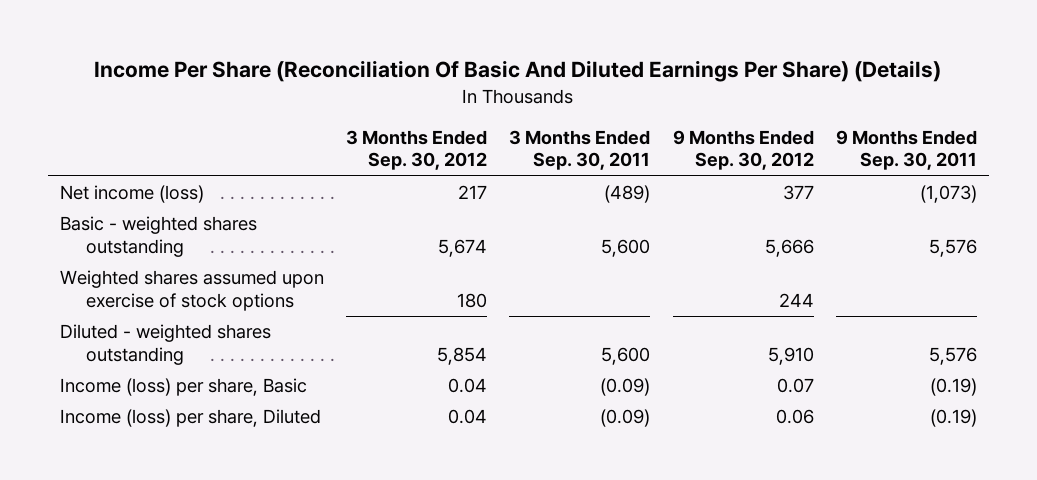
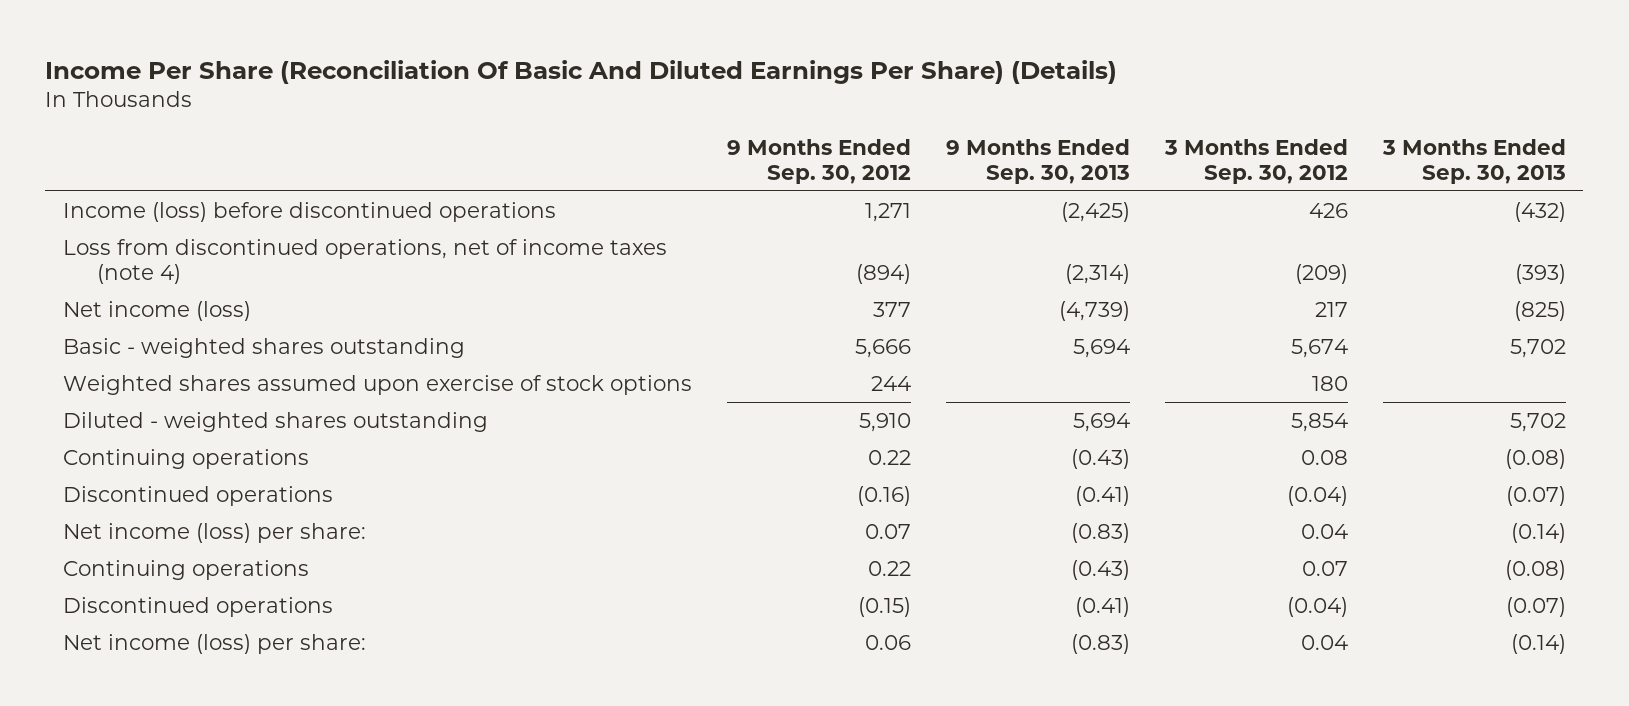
- | 3 Months Ended Sep. 30, 2012 | 3 Months Ended Sep. 30, 2011 | 9 Months Ended Sep. 30, 2012 | 9 Months Ended Sep. 30, 2011
+ | 9 Months Ended Sep. 30, 2012 | 9 Months Ended Sep. 30, 2013 | 3 Months Ended Sep. 30, 2012 | 3 Months Ended Sep. 30, 2013
+ Income (loss) before discontinued operations | 1,271 | (2,425) | 426 | (432)
+ Loss from discontinued operations, net of income taxes (note 4) | (894) | (2,314) | (209) | (393)
- Income (loss) per share, Basic | 0.04 | (0.09) | 0.07 | (0.19)
- Income (loss) per share, Diluted | 0.04 | (0.09) | 0.06 | (0.19)
+ Continuing operations | 0.22 | (0.43) | 0.08 | (0.08)
+ Discontinued operations | (0.16) | (0.41) | (0.04) | (0.07)
+ Net income (loss) per share: | 0.07 | (0.83) | 0.04 | (0.14)
+ Continuing operations | 0.22 | (0.43) | 0.07 | (0.08)
+ Discontinued operations | (0.15) | (0.41) | (0.04) | (0.07)
+ Net income (loss) per share: | 0.06 | (0.83) | 0.04 | (0.14)

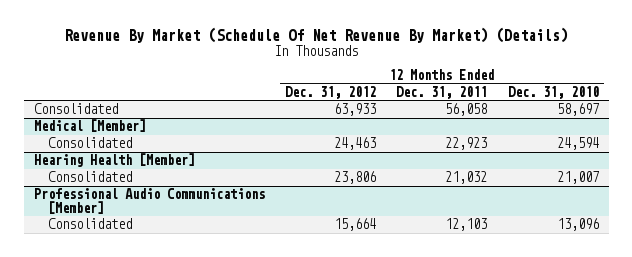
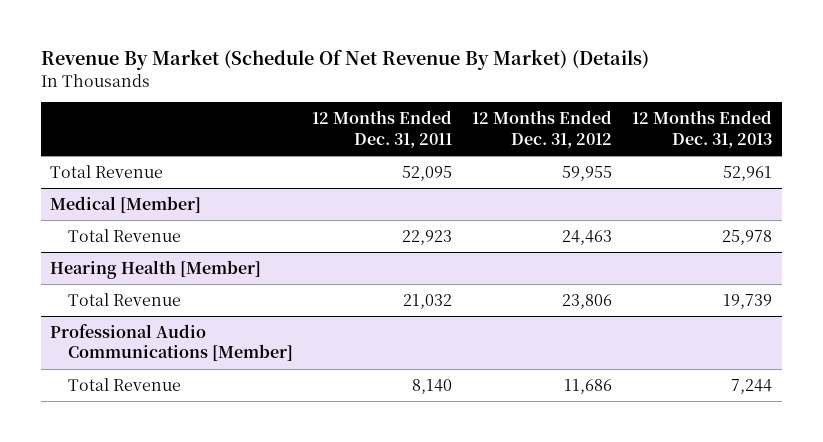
- | 12 Months Ended Dec. 31, 2012 | 12 Months Ended Dec. 31, 2011 | 12 Months Ended Dec. 31, 2010
+ | 12 Months Ended Dec. 31, 2011 | 12 Months Ended Dec. 31, 2012 | 12 Months Ended Dec. 31, 2013
- Consolidated | 63,933 | 56,058 | 58,697
+ Total Revenue | 52,095 | 59,955 | 52,961
@ Medical [Member]
- Consolidated | 24,463 | 22,923 | 24,594
+ Total Revenue | 22,923 | 24,463 | 25,978
@ Hearing Health [Member]
- Consolidated | 23,806 | 21,032 | 21,007
+ Total Revenue | 21,032 | 23,806 | 19,739
@ Professional Audio Communications [Member]
- Consolidated | 15,664 | 12,103 | 13,096
+ Total Revenue | 8,140 | 11,686 | 7,244

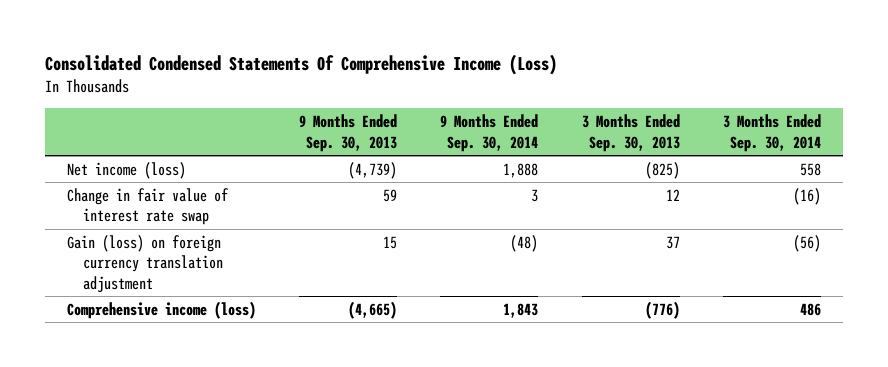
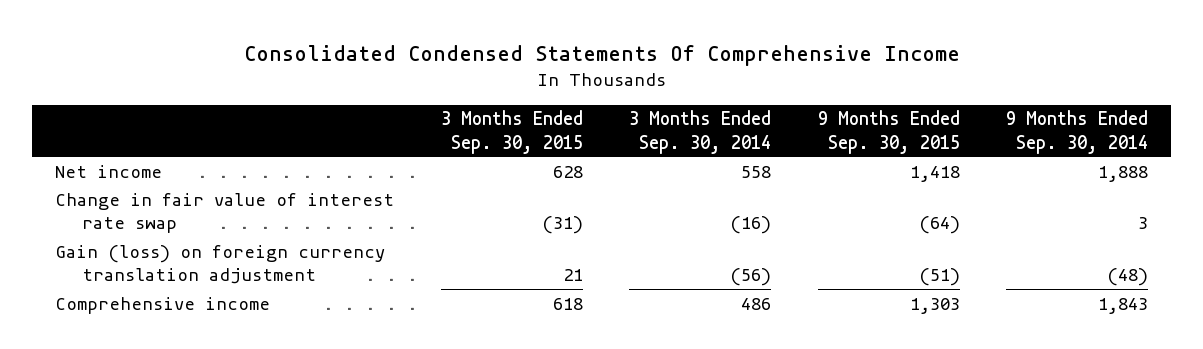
- Consolidated Condensed Statements Of Comprehensive Income (Loss)
+ Consolidated Condensed Statements Of Comprehensive Income
- | 9 Months Ended Sep. 30, 2013 | 9 Months Ended Sep. 30, 2014 | 3 Months Ended Sep. 30, 2013 | 3 Months Ended Sep. 30, 2014
+ | 3 Months Ended Sep. 30, 2015 | 3 Months Ended Sep. 30, 2014 | 9 Months Ended Sep. 30, 2015 | 9 Months Ended Sep. 30, 2014
- Net income (loss) | (4,739) | 1,888 | (825) | 558
+ Net income | 628 | 558 | 1,418 | 1,888
- Comprehensive income (loss) | (4,665) | 1,843 | (776) | 486
+ Comprehensive income | 618 | 486 | 1,303 | 1,843

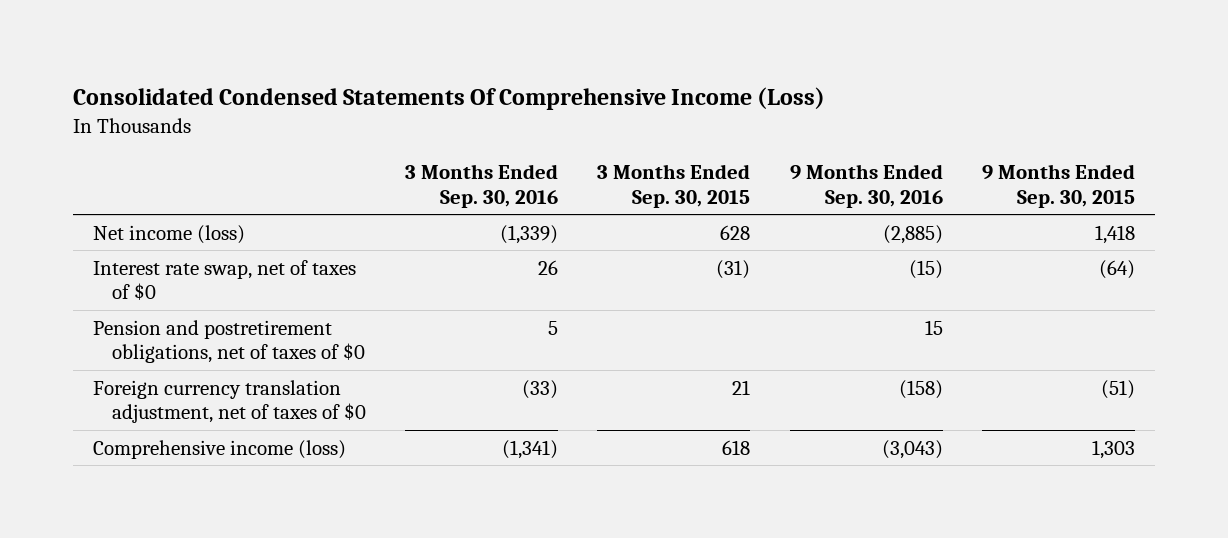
- Consolidated Condensed Statements Of Comprehensive Income
+ Consolidated Condensed Statements Of Comprehensive Income (Loss)
- | 3 Months Ended Sep. 30, 2015 | 3 Months Ended Sep. 30, 2014 | 9 Months Ended Sep. 30, 2015 | 9 Months Ended Sep. 30, 2014
+ | 3 Months Ended Sep. 30, 2016 | 3 Months Ended Sep. 30, 2015 | 9 Months Ended Sep. 30, 2016 | 9 Months Ended Sep. 30, 2015
- Net income | 628 | 558 | 1,418 | 1,888
- Change in fair value of interest rate swap | (31) | (16) | (64) | 3
- Gain (loss) on foreign currency translation adjustment | 21 | (56) | (51) | (48)
- Comprehensive income | 618 | 486 | 1,303 | 1,843
+ Net income (loss) | (1,339) | 628 | (2,885) | 1,418
+ Interest rate swap, net of taxes of $0 | 26 | (31) | (15) | (64)
+ Pension and postretirement obligations, net of taxes of $0 | 5 | | 15 |
+ Foreign currency translation adjustment, net of taxes of $0 | (33) | 21 | (158) | (51)
+ Comprehensive income (loss) | (1,341) | 618 | (3,043) | 1,303

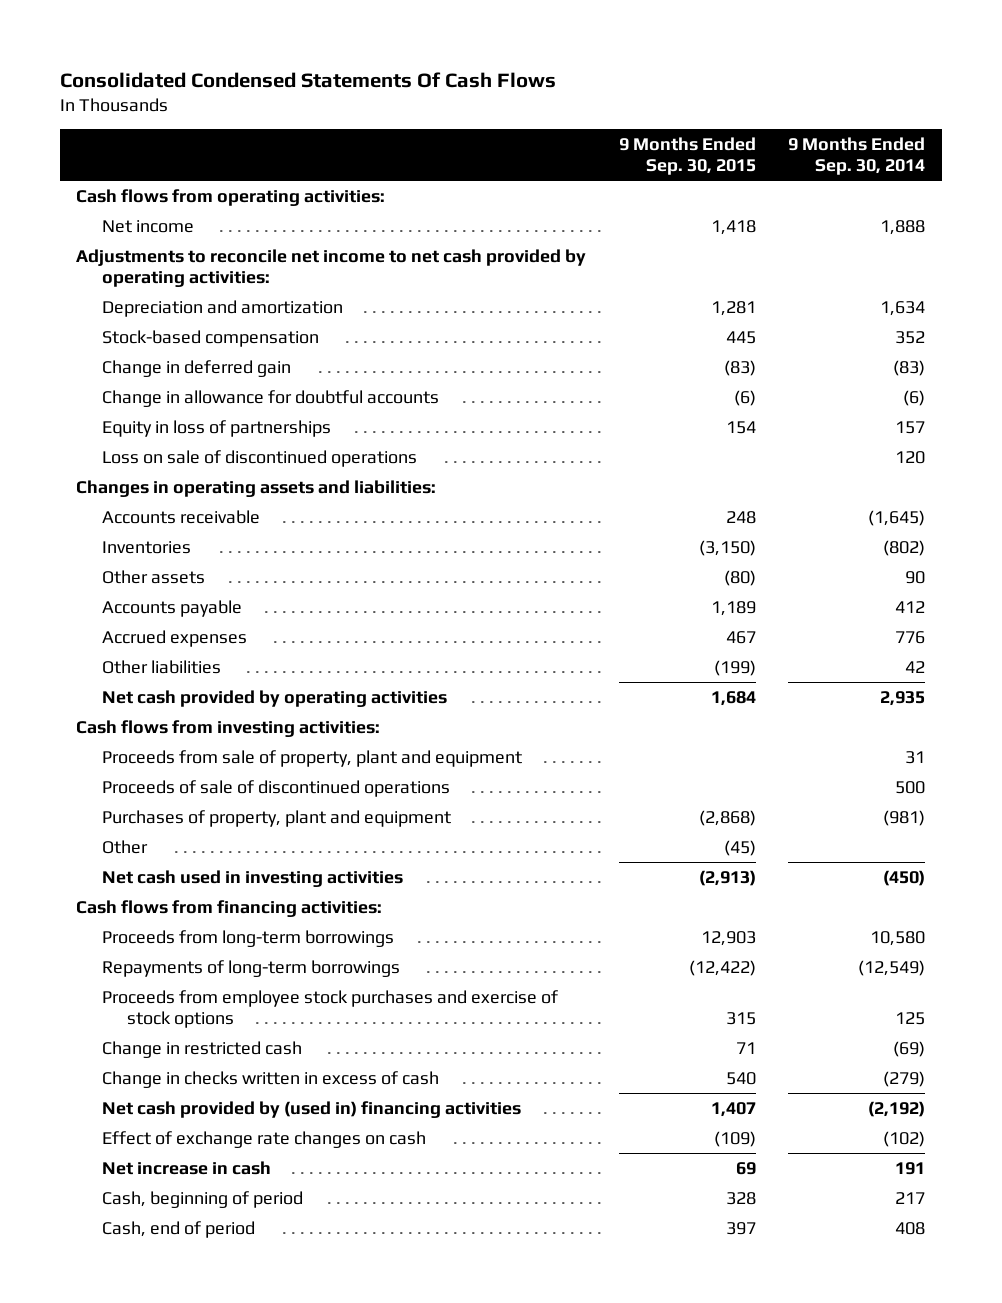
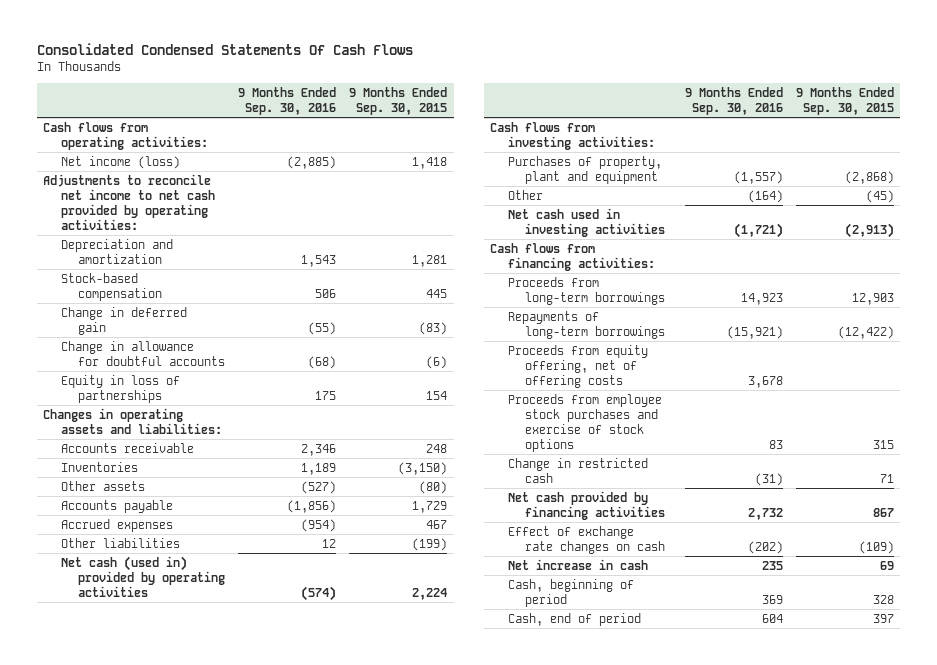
- | 9 Months Ended Sep. 30, 2015 | 9 Months Ended Sep. 30, 2014
+ | 9 Months Ended Sep. 30, 2016 | 9 Months Ended Sep. 30, 2015
- Net income | 1,418 | 1,888
+ Net income (loss) | (2,885) | 1,418
- Loss on sale of discontinued operations | | 120
- Accounts payable | 1,189 | 412
+ Accounts payable | (1,856) | 1,729
- Net cash provided by operating activities | 1,684 | 2,935
+ Net cash (used in) provided by operating activities | (574) | 2,224
- Proceeds from sale of property, plant and equipment | | 31
- Proceeds of sale of discontinued operations | | 500
+ Proceeds from equity offering, net of offering costs | 3,678 |
- Change in checks written in excess of cash | 540 | (279)
- Net cash provided by (used in) financing activities | 1,407 | (2,192)
+ Net cash provided by financing activities | 2,732 | 867

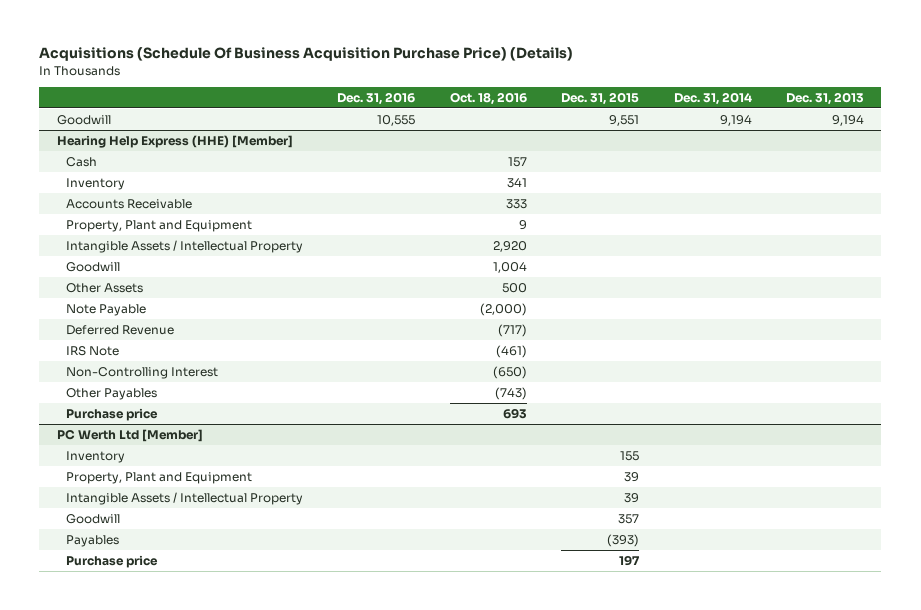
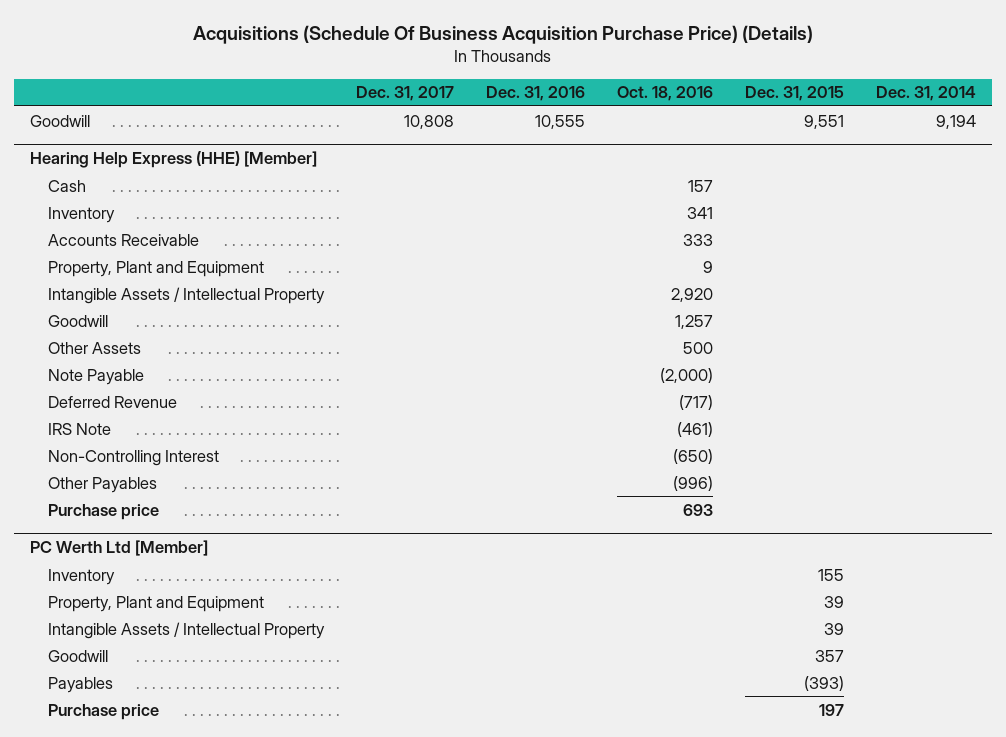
- | Dec. 31, 2016 | Oct. 18, 2016 | Dec. 31, 2015 | Dec. 31, 2014 | Dec. 31, 2013
+ | Dec. 31, 2017 | Dec. 31, 2016 | Oct. 18, 2016 | Dec. 31, 2015 | Dec. 31, 2014
@ Hearing Help Express (HHE) [Member]
- Goodwill | | 1,004 | | |
+ Goodwill | | | 1,257 | |
- Other Payables | | (743) | | |
+ Other Payables | | | (996) | |

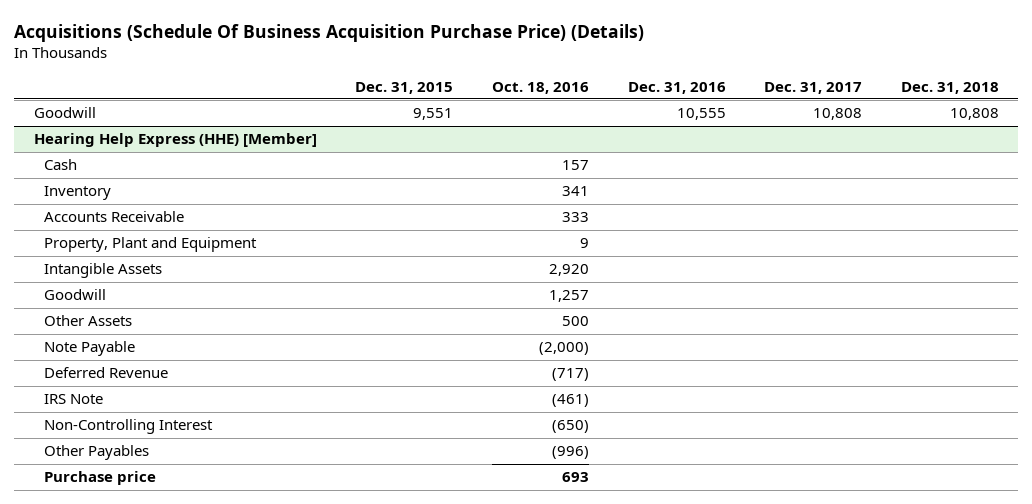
- | Dec. 31, 2017 | Dec. 31, 2016 | Oct. 18, 2016 | Dec. 31, 2015 | Dec. 31, 2014
+ | Dec. 31, 2015 | Oct. 18, 2016 | Dec. 31, 2016 | Dec. 31, 2017 | Dec. 31, 2018
@ Hearing Help Express (HHE) [Member]
- Intangible Assets / Intellectual Property | | | 2,920 | |
+ Intangible Assets | | 2,920 | | |
- PC Werth Ltd [Member]
- Inventory | | | | 155 |
- Property, Plant and Equipment | | | | 39 |
- Intangible Assets / Intellectual Property | | | | 39 |
- Goodwill | | | | 357 |
- Payables | | | | (393) |
- Purchase price | | | | 197 |

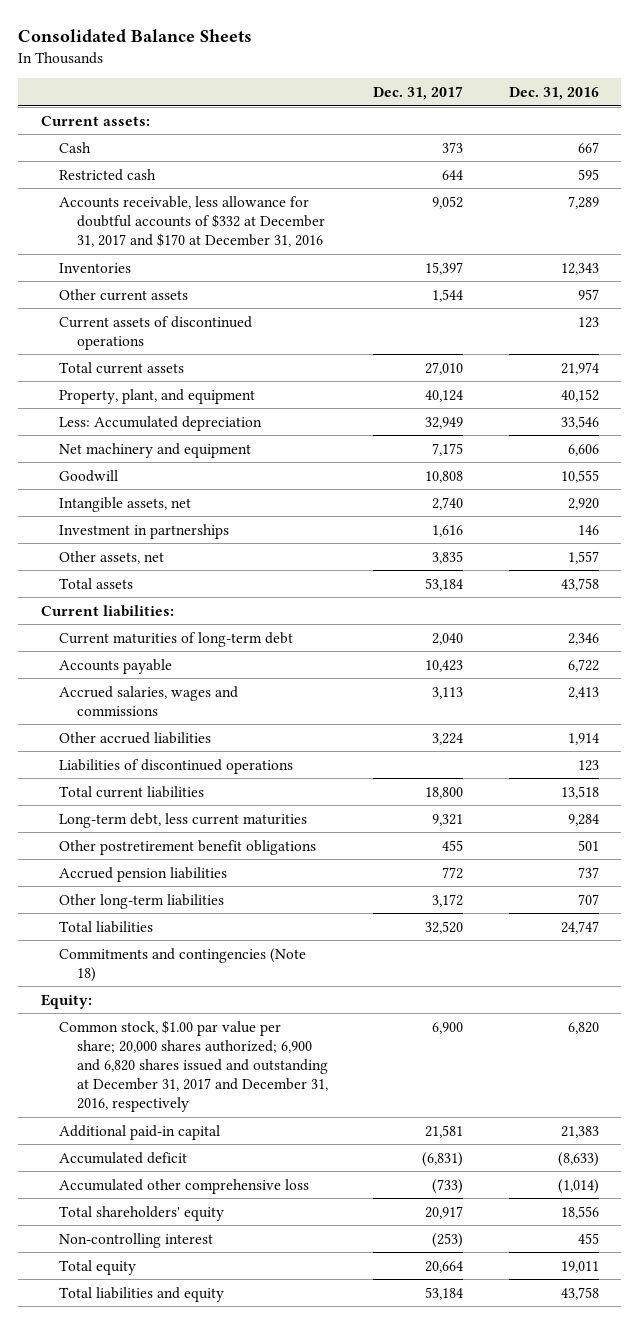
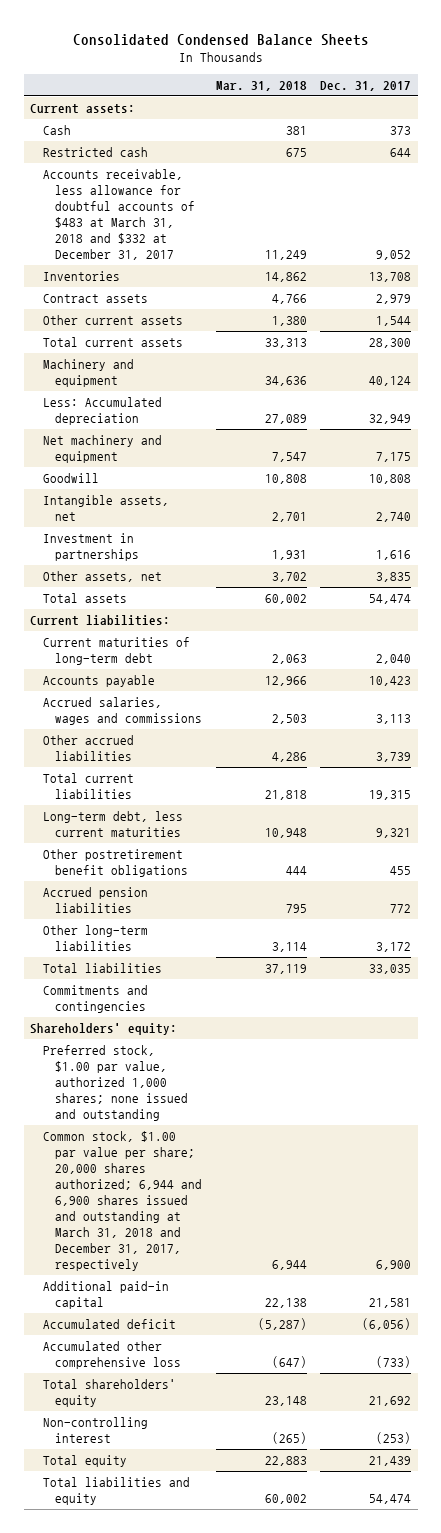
- Consolidated Balance Sheets
+ Consolidated Condensed Balance Sheets
- | Dec. 31, 2017 | Dec. 31, 2016
+ | Mar. 31, 2018 | Dec. 31, 2017
- Accounts receivable, less allowance for doubtful accounts of $332 at December 31, 2017 and $170 at December 31, 2016 | 9,052 | 7,289
- Inventories | 15,397 | 12,343
+ Accounts receivable, less allowance for doubtful accounts of $483 at March 31, 2018 and $332 at December 31, 2017 | 11,249 | 9,052
+ Inventories | 14,862 | 13,708
+ Contract assets | 4,766 | 2,979
- Current assets of discontinued operations | | 123
- Total current assets | 27,010 | 21,974
- Property, plant, and equipment | 40,124 | 40,152
+ Total current assets | 33,313 | 28,300
+ Machinery and equipment | 34,636 | 40,124
- Total assets | 53,184 | 43,758
+ Total assets | 60,002 | 54,474
- Other accrued liabilities | 3,224 | 1,914
- Liabilities of discontinued operations | | 123
- Total current liabilities | 18,800 | 13,518
+ Other accrued liabilities | 4,286 | 3,739
+ Total current liabilities | 21,818 | 19,315
- Total liabilities | 32,520 | 24,747
- Commitments and contingencies (Note 18)
- Equity:
- Common stock, $1.00 par value per share; 20,000 shares authorized; 6,900 and 6,820 shares issued and outstanding at December 31, 2017 and December 31, 2016, respectively | 6,900 | 6,820
+ Total liabilities | 37,119 | 33,035
+ Commitments and contingencies
+ Shareholders' equity:
+ Preferred stock, $1.00 par value, authorized 1,000 shares; none issued and outstanding
+ Common stock, $1.00 par value per share; 20,000 shares authorized; 6,944 and 6,900 shares issued and outstanding at March 31, 2018 and December 31, 2017, respectively | 6,944 | 6,900
- Accumulated deficit | (6,831) | (8,633)
+ Accumulated deficit | (5,287) | (6,056)
- Total shareholders' equity | 20,917 | 18,556
+ Total shareholders' equity | 23,148 | 21,692
- Total equity | 20,664 | 19,011
- Total liabilities and equity | 53,184 | 43,758
+ Total equity | 22,883 | 21,439
+ Total liabilities and equity | 60,002 | 54,474

